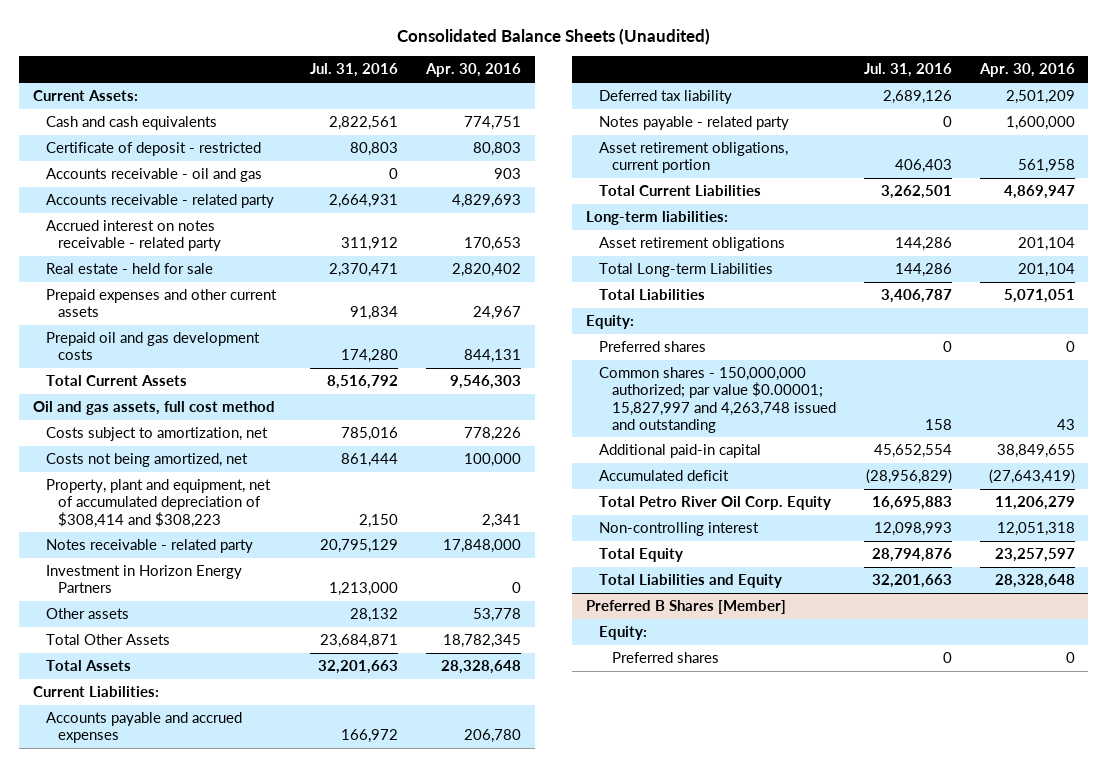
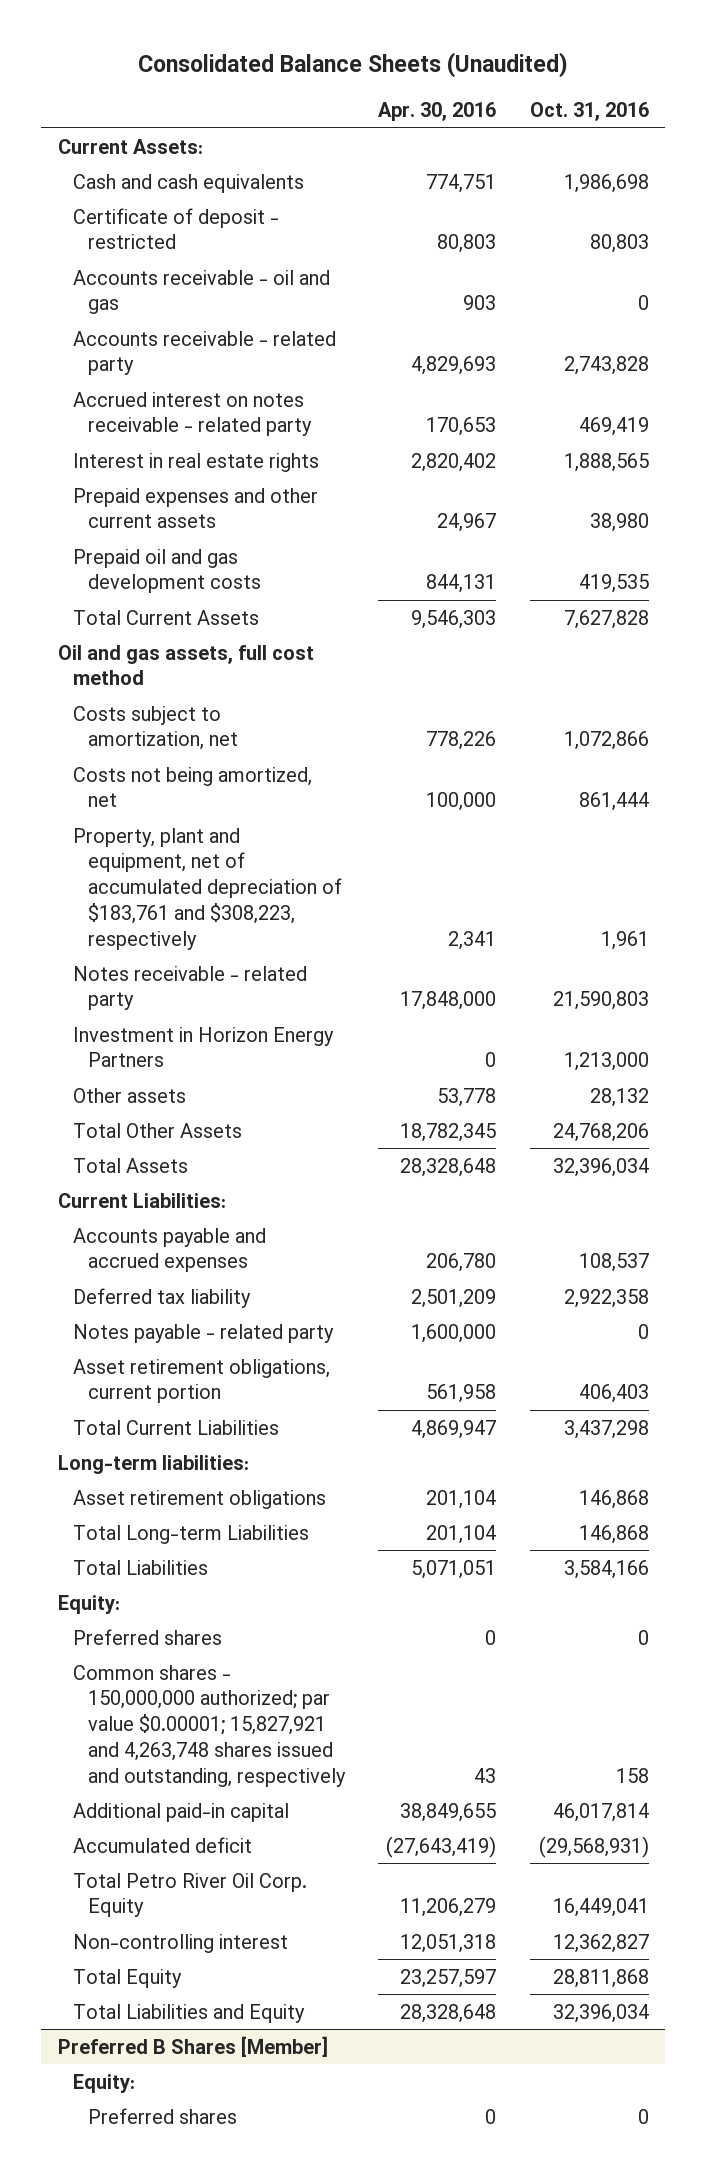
- | Jul. 31, 2016 | Apr. 30, 2016
+ | Apr. 30, 2016 | Oct. 31, 2016
- Real estate - held for sale | 2,370,471 | 2,820,402
+ Interest in real estate rights | 2,820,402 | 1,888,565
- Property, plant and equipment, net of accumulated depreciation of $308,414 and $308,223 | 2,150 | 2,341
+ Property, plant and equipment, net of accumulated depreciation of $183,761 and $308,223, respectively | 2,341 | 1,961
- Common shares - 150,000,000 authorized; par value $0.00001; 15,827,997 and 4,263,748 issued and outstanding | 158 | 43
+ Common shares - 150,000,000 authorized; par value $0.00001; 15,827,921 and 4,263,748 shares issued and outstanding, respectively | 43 | 158

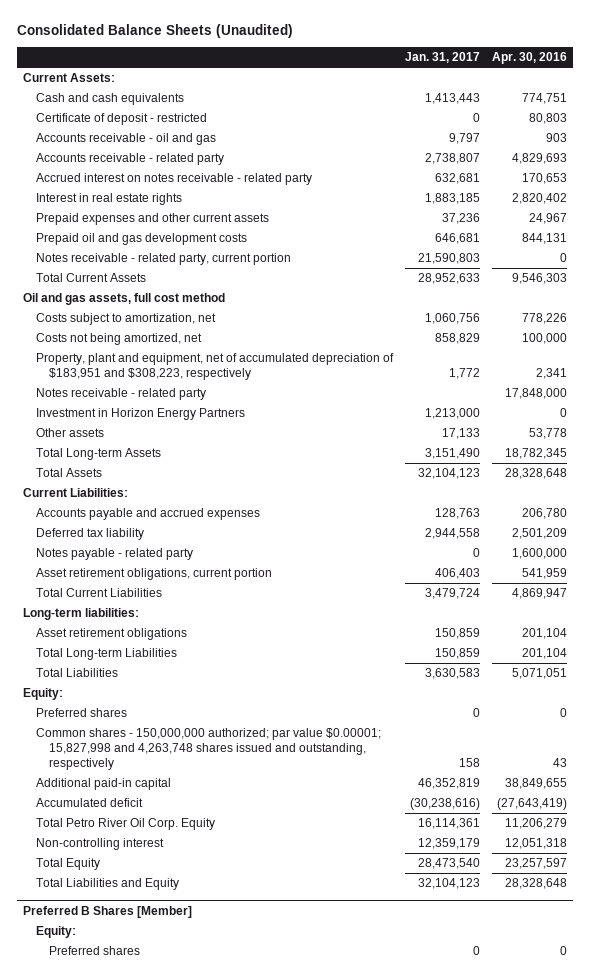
- | Apr. 30, 2016 | Oct. 31, 2016
+ | Jan. 31, 2017 | Apr. 30, 2016
+ Notes receivable - related party, current portion | 21,590,803 | 0
- Property, plant and equipment, net of accumulated depreciation of $183,761 and $308,223, respectively | 2,341 | 1,961
+ Property, plant and equipment, net of accumulated depreciation of $183,951 and $308,223, respectively | 1,772 | 2,341
- Total Other Assets | 18,782,345 | 24,768,206
+ Total Long-term Assets | 3,151,490 | 18,782,345
- Asset retirement obligations, current portion | 561,958 | 406,403
+ Asset retirement obligations, current portion | 406,403 | 541,959
- Common shares - 150,000,000 authorized; par value $0.00001; 15,827,921 and 4,263,748 shares issued and outstanding, respectively | 43 | 158
+ Common shares - 150,000,000 authorized; par value $0.00001; 15,827,998 and 4,263,748 shares issued and outstanding, respectively | 158 | 43

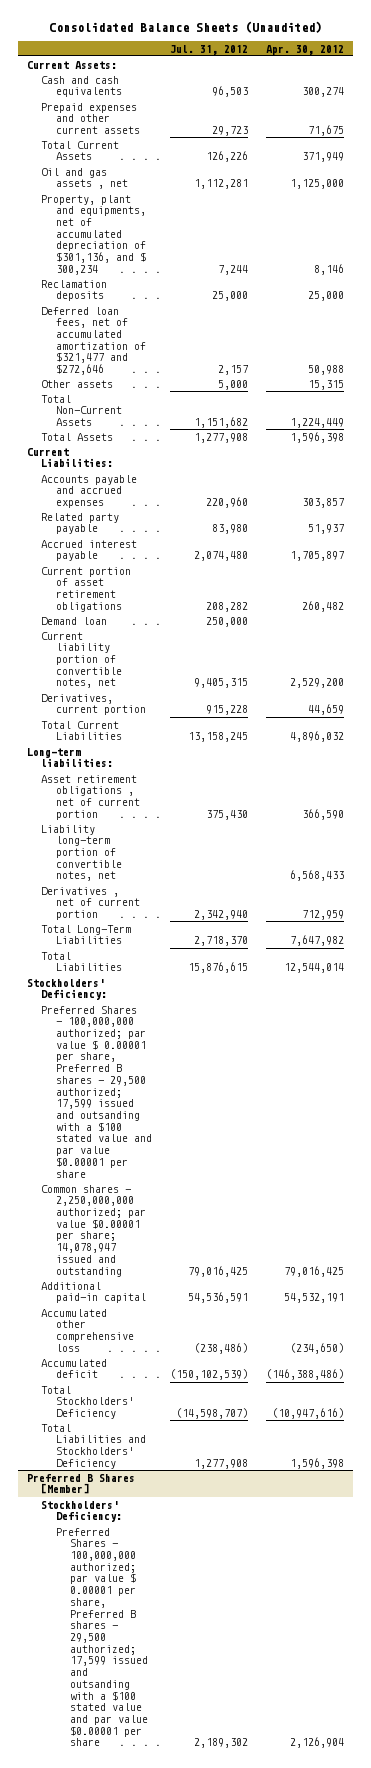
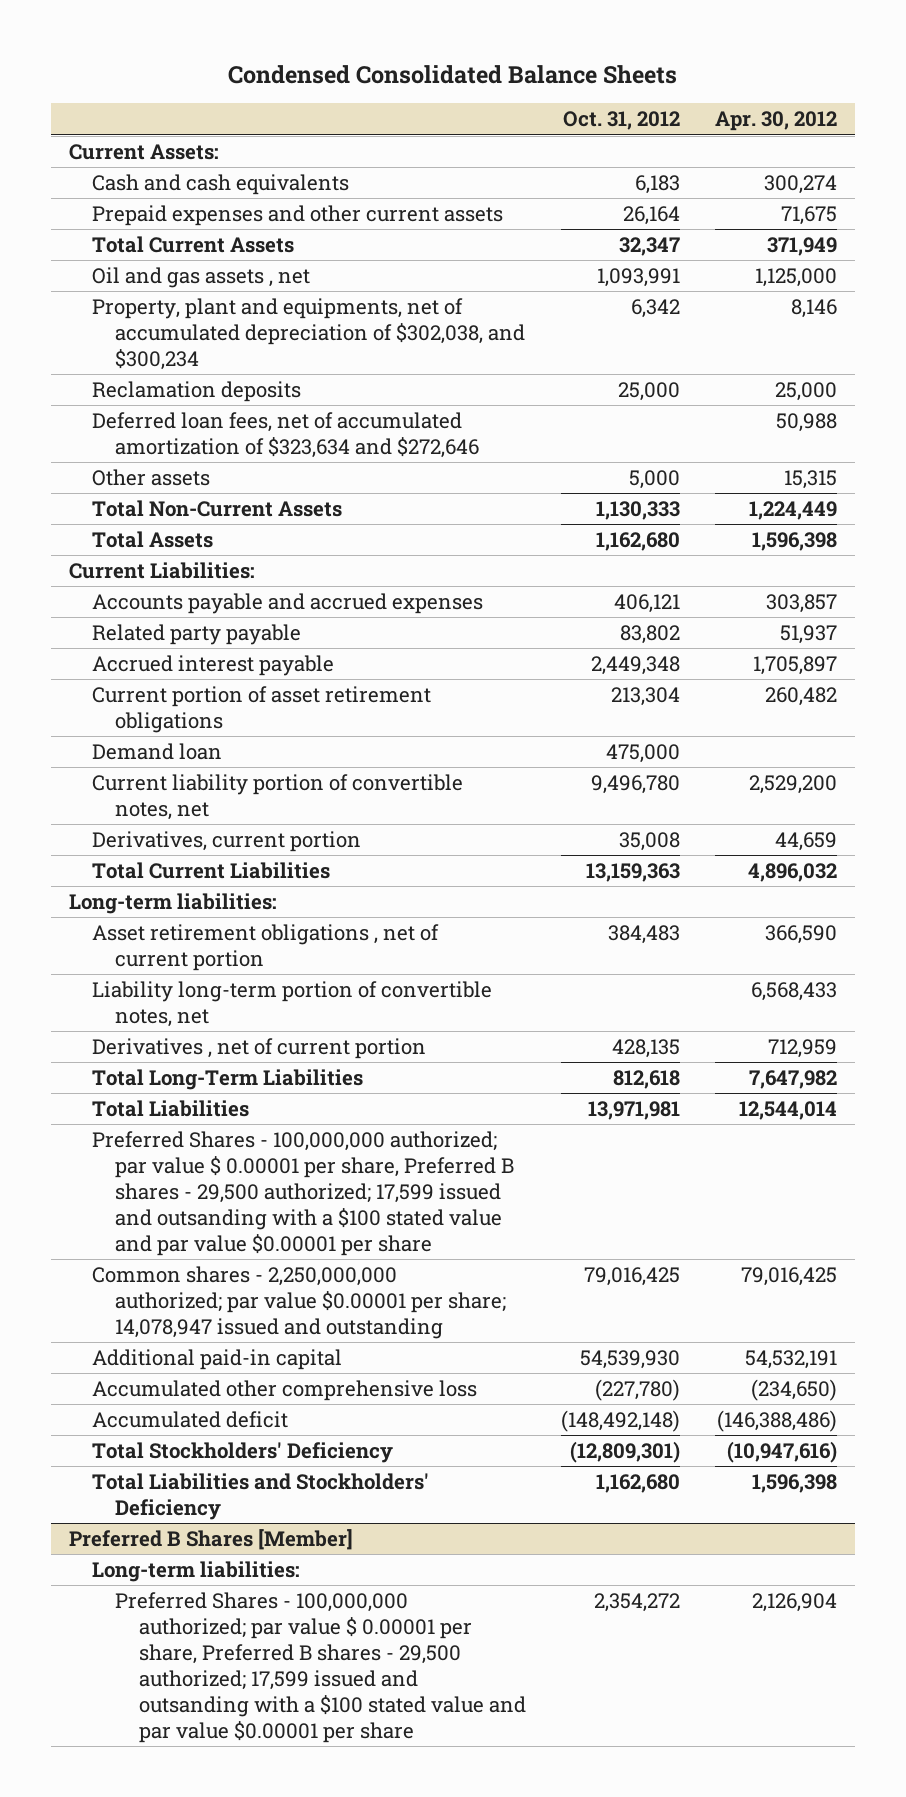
- Consolidated Balance Sheets (Unaudited)
+ Condensed Consolidated Balance Sheets
- | Jul. 31, 2012 | Apr. 30, 2012
+ | Oct. 31, 2012 | Apr. 30, 2012
- Property, plant and equipments, net of accumulated depreciation of $301,136, and $ 300,234 | 7,244 | 8,146
+ Property, plant and equipments, net of accumulated depreciation of $302,038, and $300,234 | 6,342 | 8,146
- Deferred loan fees, net of accumulated amortization of $321,477 and $272,646 | 2,157 | 50,988
+ Deferred loan fees, net of accumulated amortization of $323,634 and $272,646 | | 50,988
- Stockholders' Deficiency:
@ Preferred B Shares [Member]
- Stockholders' Deficiency:
+ Long-term liabilities:

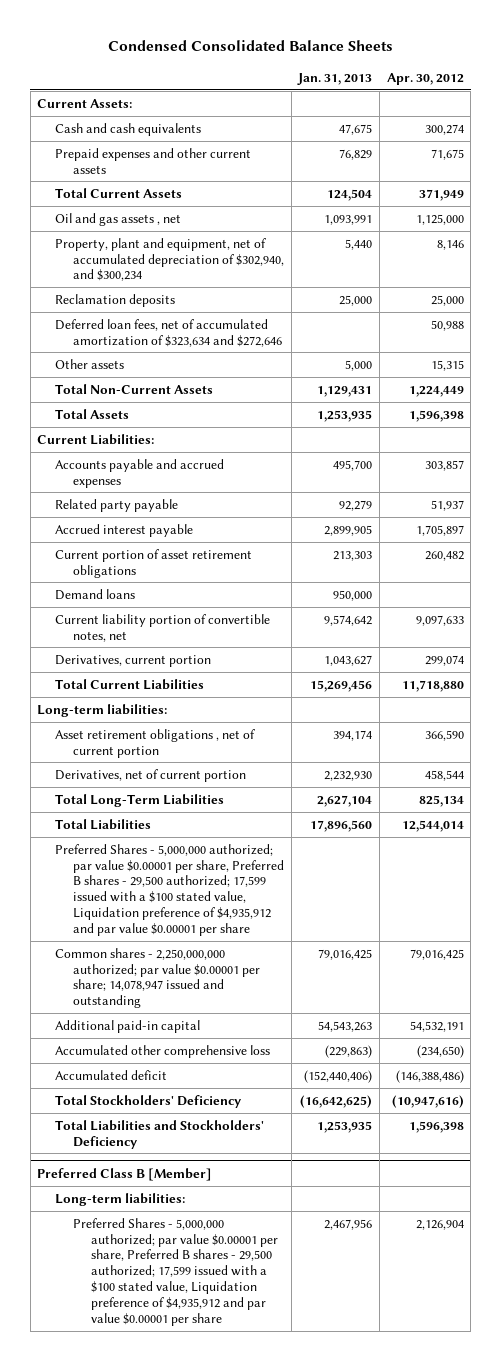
- | Oct. 31, 2012 | Apr. 30, 2012
+ | Jan. 31, 2013 | Apr. 30, 2012
- Property, plant and equipments, net of accumulated depreciation of $302,038, and $300,234 | 6,342 | 8,146
+ Property, plant and equipment, net of accumulated depreciation of $302,940, and $300,234 | 5,440 | 8,146
- Demand loan | 475,000 |
- Current liability portion of convertible notes, net | 9,496,780 | 2,529,200
- Derivatives, current portion | 35,008 | 44,659
- Total Current Liabilities | 13,159,363 | 4,896,032
+ Demand loans | 950,000 |
+ Current liability portion of convertible notes, net | 9,574,642 | 9,097,633
+ Derivatives, current portion | 1,043,627 | 299,074
+ Total Current Liabilities | 15,269,456 | 11,718,880
- Liability long-term portion of convertible notes, net | | 6,568,433
- Derivatives , net of current portion | 428,135 | 712,959
- Total Long-Term Liabilities | 812,618 | 7,647,982
+ Derivatives, net of current portion | 2,232,930 | 458,544
+ Total Long-Term Liabilities | 2,627,104 | 825,134
- Preferred Shares - 100,000,000 authorized; par value $ 0.00001 per share, Preferred B shares - 29,500 authorized; 17,599 issued and outsanding with a $100 stated value and par value $0.00001 per share
+ Preferred Shares - 5,000,000 authorized; par value $0.00001 per share, Preferred B shares - 29,500 authorized; 17,599 issued with a $100 stated value, Liquidation preference of $4,935,912 and par value $0.00001 per share
- Preferred B Shares [Member]
+ Preferred Class B [Member]
- Preferred Shares - 100,000,000 authorized; par value $ 0.00001 per share, Preferred B shares - 29,500 authorized; 17,599 issued and outsanding with a $100 stated value and par value $0.00001 per share | 2,354,272 | 2,126,904
+ Preferred Shares - 5,000,000 authorized; par value $0.00001 per share, Preferred B shares - 29,500 authorized; 17,599 issued with a $100 stated value, Liquidation preference of $4,935,912 and par value $0.00001 per share | 2,467,956 | 2,126,904

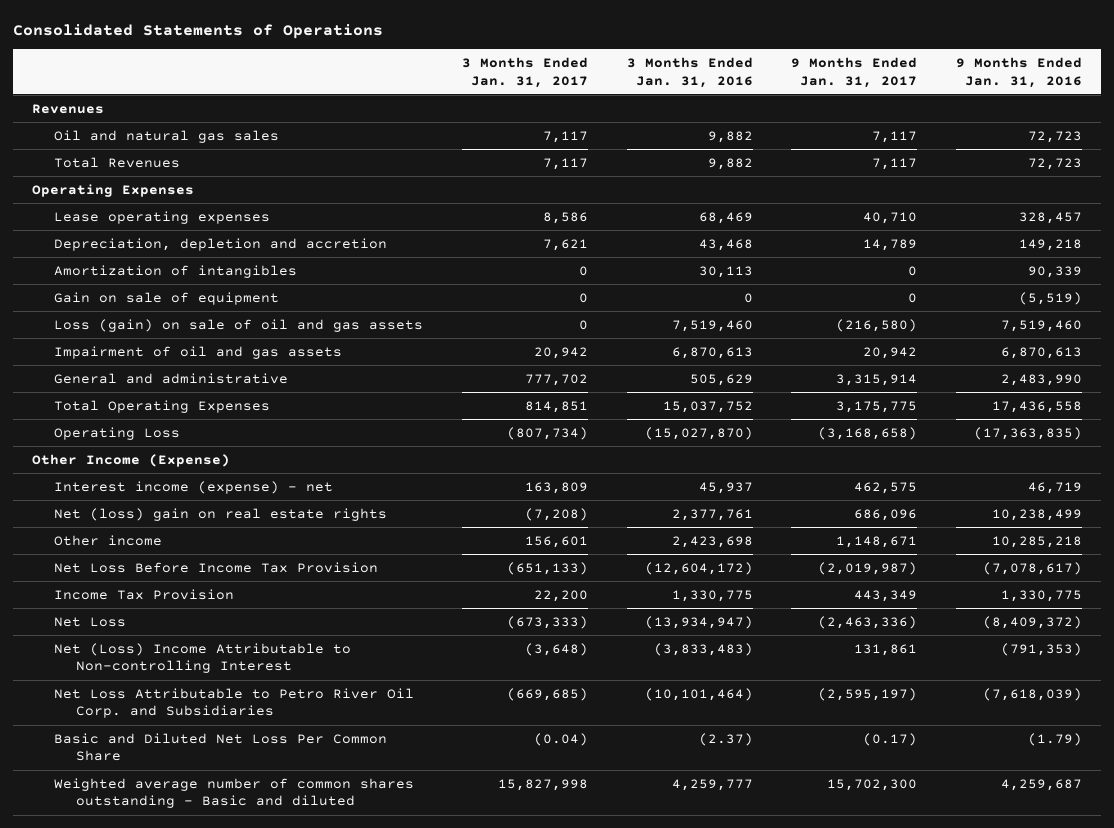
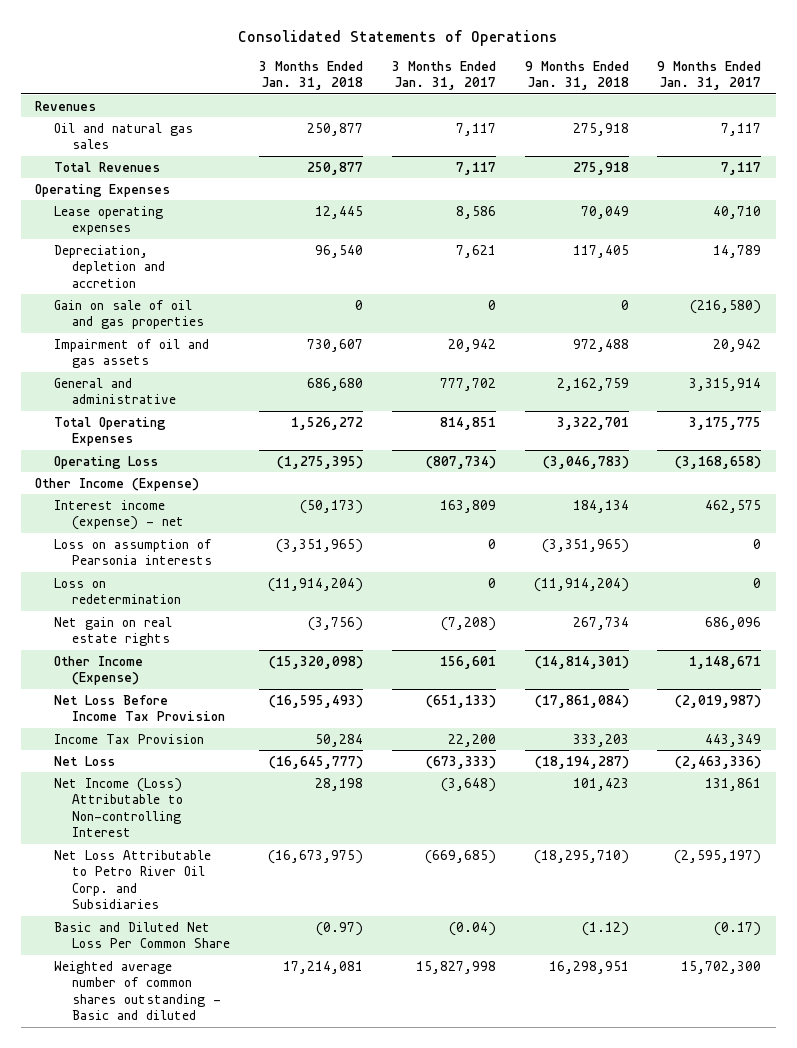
- | 3 Months Ended Jan. 31, 2017 | 3 Months Ended Jan. 31, 2016 | 9 Months Ended Jan. 31, 2017 | 9 Months Ended Jan. 31, 2016
+ | 3 Months Ended Jan. 31, 2018 | 3 Months Ended Jan. 31, 2017 | 9 Months Ended Jan. 31, 2018 | 9 Months Ended Jan. 31, 2017
- Amortization of intangibles | 0 | 30,113 | 0 | 90,339
- Gain on sale of equipment | 0 | 0 | 0 | (5,519)
- Loss (gain) on sale of oil and gas assets | 0 | 7,519,460 | (216,580) | 7,519,460
+ Gain on sale of oil and gas properties | 0 | 0 | 0 | (216,580)
- Net (loss) gain on real estate rights | (7,208) | 2,377,761 | 686,096 | 10,238,499
- Other income | 156,601 | 2,423,698 | 1,148,671 | 10,285,218
+ Loss on assumption of Pearsonia interests | (3,351,965) | 0 | (3,351,965) | 0
+ Loss on redetermination | (11,914,204) | 0 | (11,914,204) | 0
+ Net gain on real estate rights | (3,756) | (7,208) | 267,734 | 686,096
+ Other Income (Expense) | (15,320,098) | 156,601 | (14,814,301) | 1,148,671
- Net (Loss) Income Attributable to Non-controlling Interest | (3,648) | (3,833,483) | 131,861 | (791,353)
+ Net Income (Loss) Attributable to Non-controlling Interest | 28,198 | (3,648) | 101,423 | 131,861

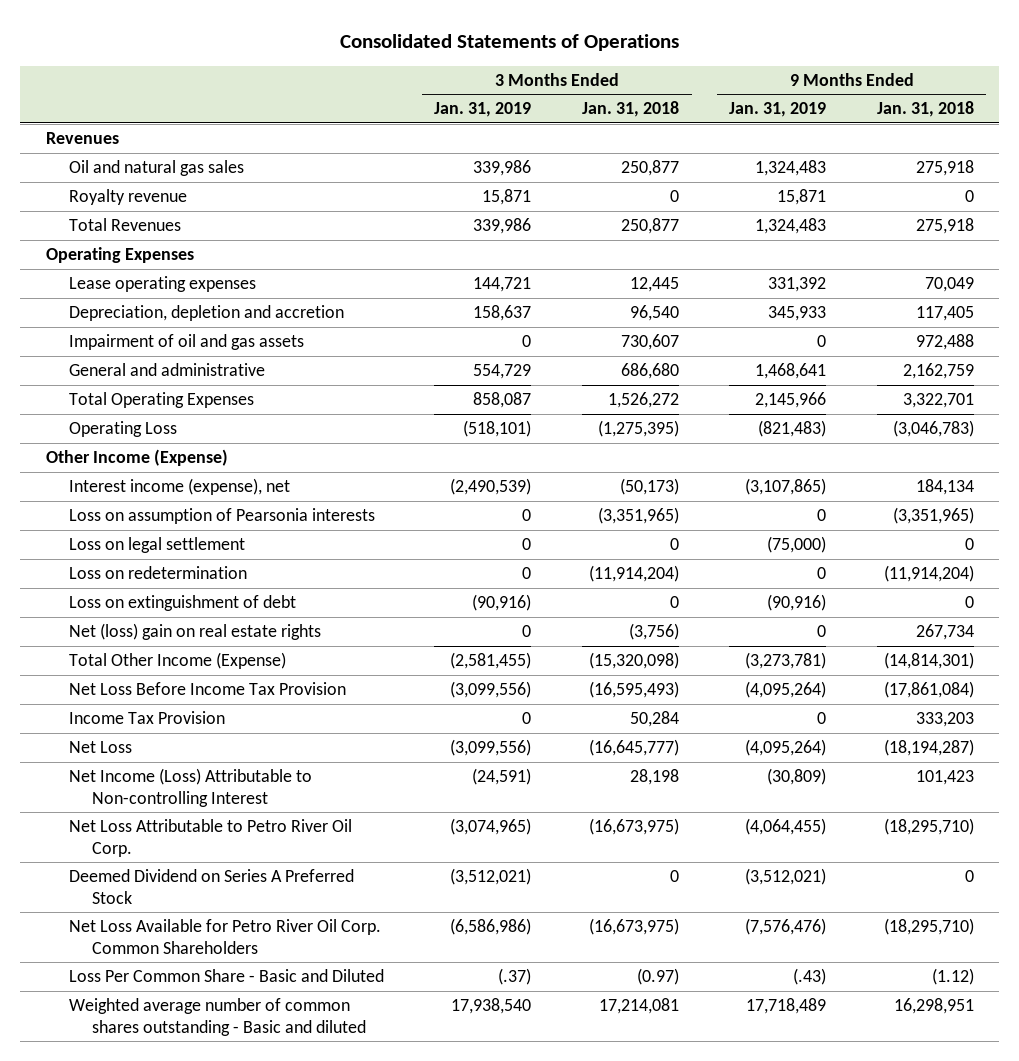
- | 3 Months Ended Jan. 31, 2018 | 3 Months Ended Jan. 31, 2017 | 9 Months Ended Jan. 31, 2018 | 9 Months Ended Jan. 31, 2017
+ | 3 Months Ended Jan. 31, 2019 | 3 Months Ended Jan. 31, 2018 | 9 Months Ended Jan. 31, 2019 | 9 Months Ended Jan. 31, 2018
+ Royalty revenue | 15,871 | 0 | 15,871 | 0
- Gain on sale of oil and gas properties | 0 | 0 | 0 | (216,580)
- Interest income (expense) - net | (50,173) | 163,809 | 184,134 | 462,575
+ Interest income (expense), net | (2,490,539) | (50,173) | (3,107,865) | 184,134
+ Loss on legal settlement | 0 | 0 | (75,000) | 0
- Net gain on real estate rights | (3,756) | (7,208) | 267,734 | 686,096
- Other Income (Expense) | (15,320,098) | 156,601 | (14,814,301) | 1,148,671
+ Loss on extinguishment of debt | (90,916) | 0 | (90,916) | 0
+ Net (loss) gain on real estate rights | 0 | (3,756) | 0 | 267,734
+ Total Other Income (Expense) | (2,581,455) | (15,320,098) | (3,273,781) | (14,814,301)
- Net Loss Attributable to Petro River Oil Corp. and Subsidiaries | (16,673,975) | (669,685) | (18,295,710) | (2,595,197)
- Basic and Diluted Net Loss Per Common Share | (0.97) | (0.04) | (1.12) | (0.17)
+ Net Loss Attributable to Petro River Oil Corp. | (3,074,965) | (16,673,975) | (4,064,455) | (18,295,710)
+ Deemed Dividend on Series A Preferred Stock | (3,512,021) | 0 | (3,512,021) | 0
+ Net Loss Available for Petro River Oil Corp. Common Shareholders | (6,586,986) | (16,673,975) | (7,576,476) | (18,295,710)
+ Loss Per Common Share - Basic and Diluted | (.37) | (0.97) | (.43) | (1.12)

